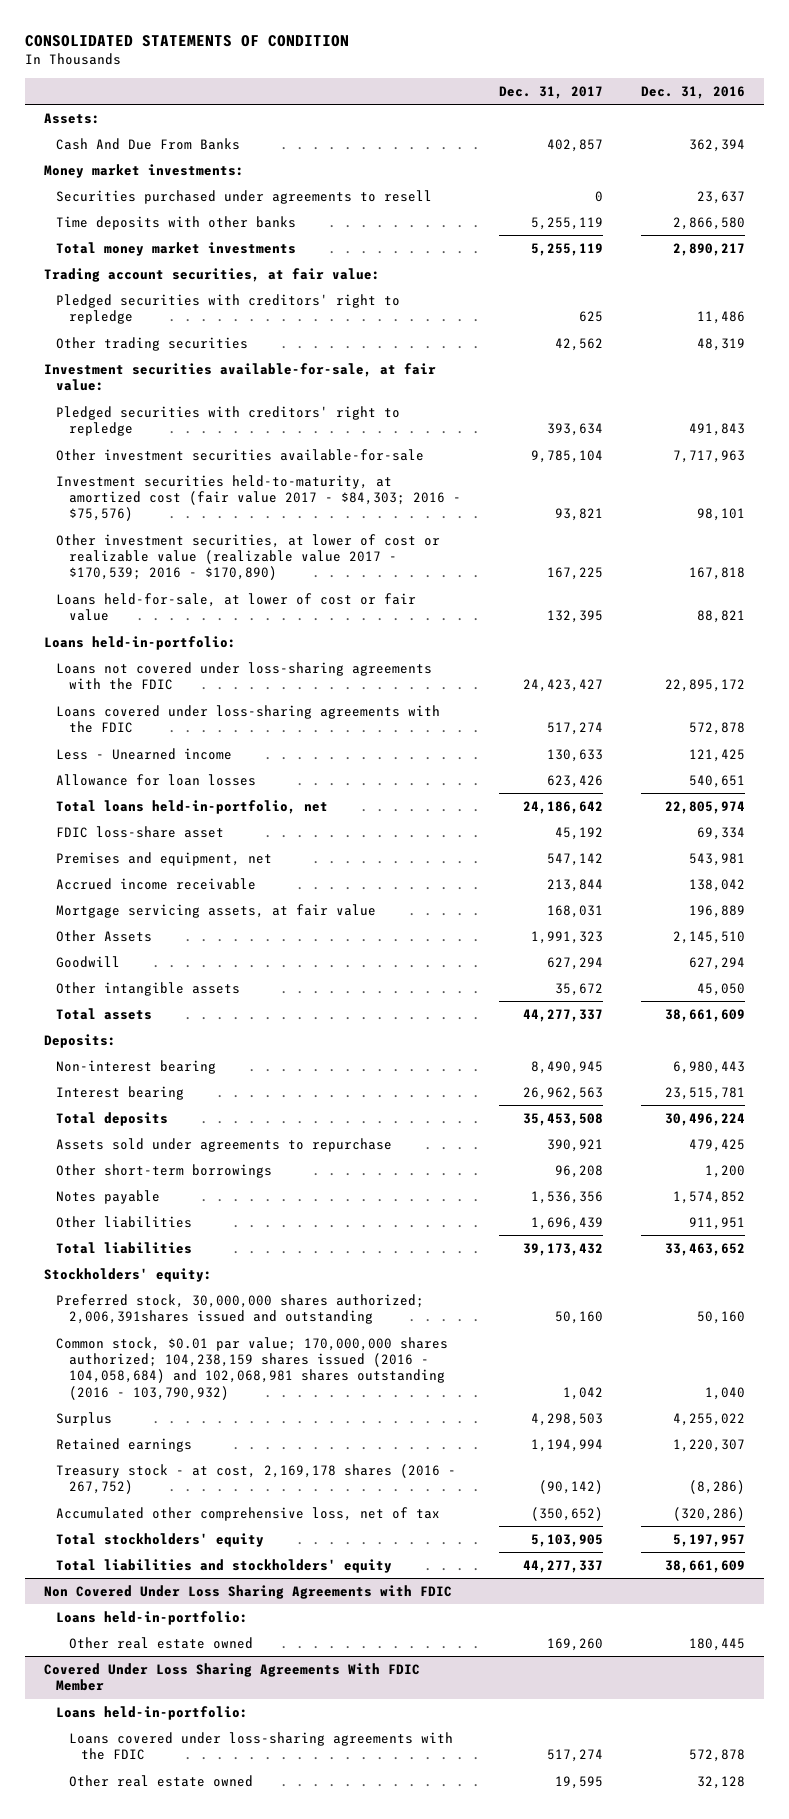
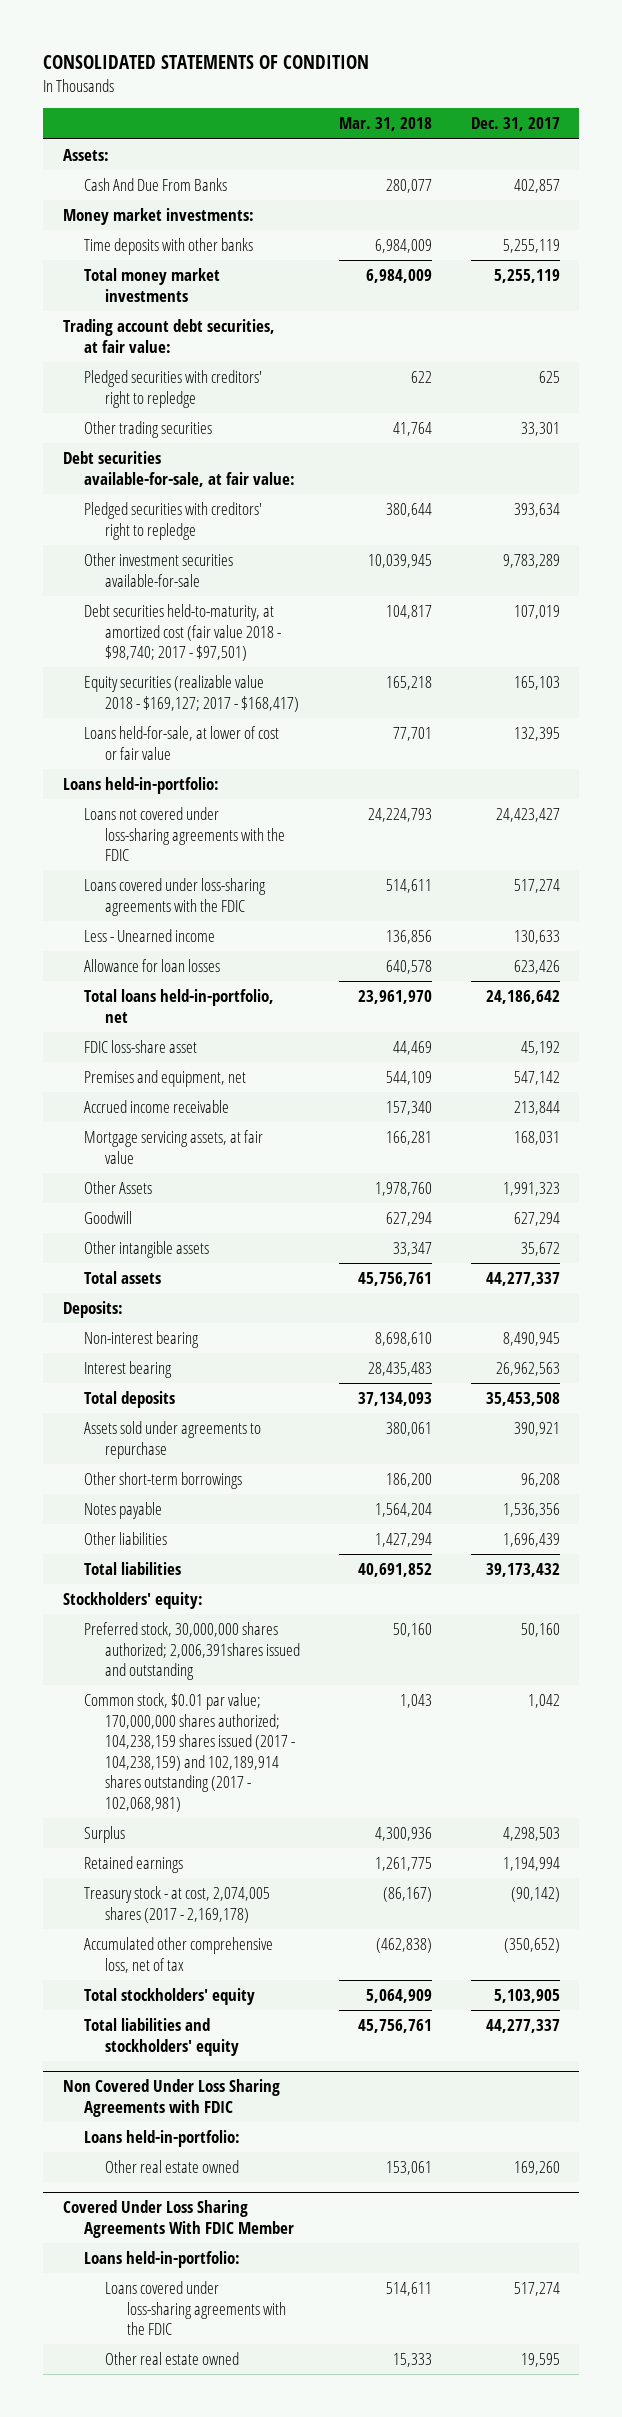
- | Dec. 31, 2017 | Dec. 31, 2016
+ | Mar. 31, 2018 | Dec. 31, 2017
- Securities purchased under agreements to resell | 0 | 23,637
- Trading account securities, at fair value:
+ Trading account debt securities, at fair value:
- Other trading securities | 42,562 | 48,319
- Investment securities available-for-sale, at fair value:
+ Other trading securities | 41,764 | 33,301
+ Debt securities available-for-sale, at fair value:
- Other investment securities available-for-sale | 9,785,104 | 7,717,963
- Investment securities held-to-maturity, at amortized cost (fair value 2017 - $84,303; 2016 - $75,576) | 93,821 | 98,101
- Other investment securities, at lower of cost or realizable value (realizable value 2017 - $170,539; 2016 - $170,890) | 167,225 | 167,818
+ Other investment securities available-for-sale | 10,039,945 | 9,783,289
+ Debt securities held-to-maturity, at amortized cost (fair value 2018 - $98,740; 2017 - $97,501) | 104,817 | 107,019
+ Equity securities (realizable value 2018 - $169,127; 2017 - $168,417) | 165,218 | 165,103
- Common stock, $0.01 par value; 170,000,000 shares authorized; 104,238,159 shares issued (2016 - 104,058,684) and 102,068,981 shares outstanding (2016 - 103,790,932) | 1,042 | 1,040
+ Common stock, $0.01 par value; 170,000,000 shares authorized; 104,238,159 shares issued (2017 - 104,238,159) and 102,189,914 shares outstanding (2017 - 102,068,981) | 1,043 | 1,042
- Treasury stock - at cost, 2,169,178 shares (2016 - 267,752) | (90,142) | (8,286)
+ Treasury stock - at cost, 2,074,005 shares (2017 - 2,169,178) | (86,167) | (90,142)

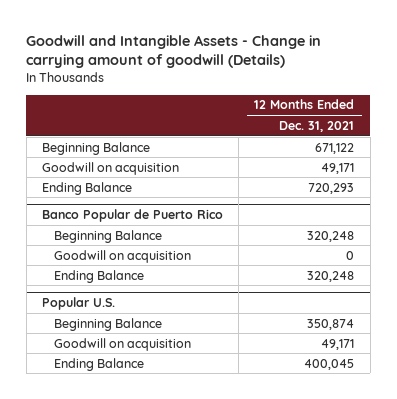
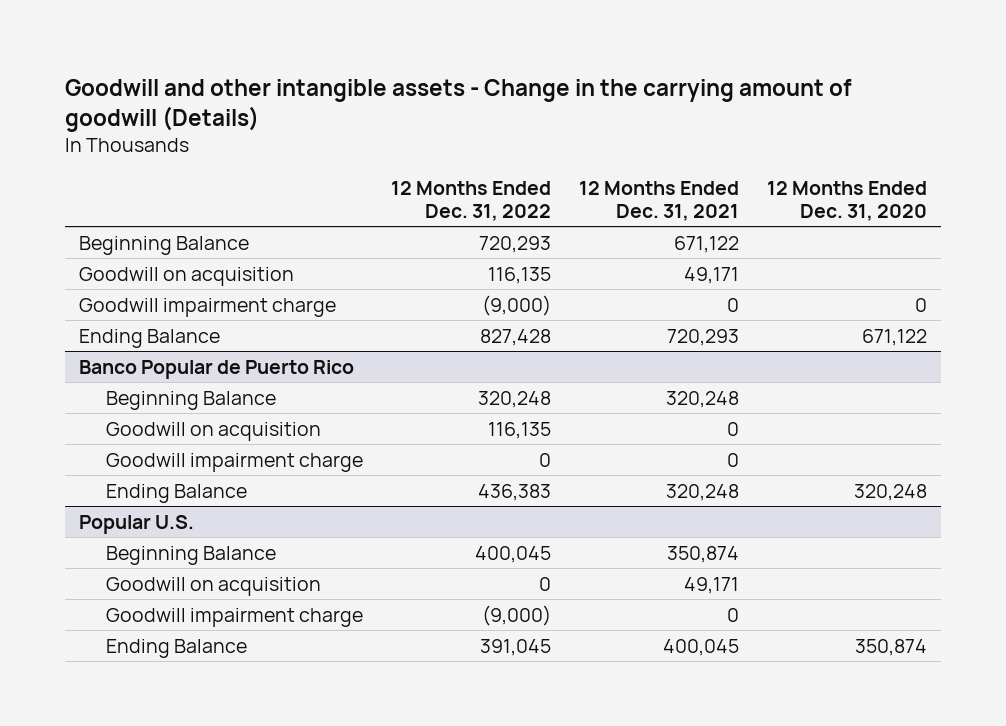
- Goodwill and Intangible Assets - Change in carrying amount of goodwill (Details)
+ Goodwill and other intangible assets - Change in the carrying amount of goodwill (Details)
- | 12 Months Ended Dec. 31, 2021
+ | 12 Months Ended Dec. 31, 2022 | 12 Months Ended Dec. 31, 2021 | 12 Months Ended Dec. 31, 2020
+ Goodwill impairment charge | (9,000) | 0 | 0
@ Banco Popular de Puerto Rico
+ Goodwill impairment charge | 0 | 0 |
@ Popular U.S.
+ Goodwill impairment charge | (9,000) | 0 |

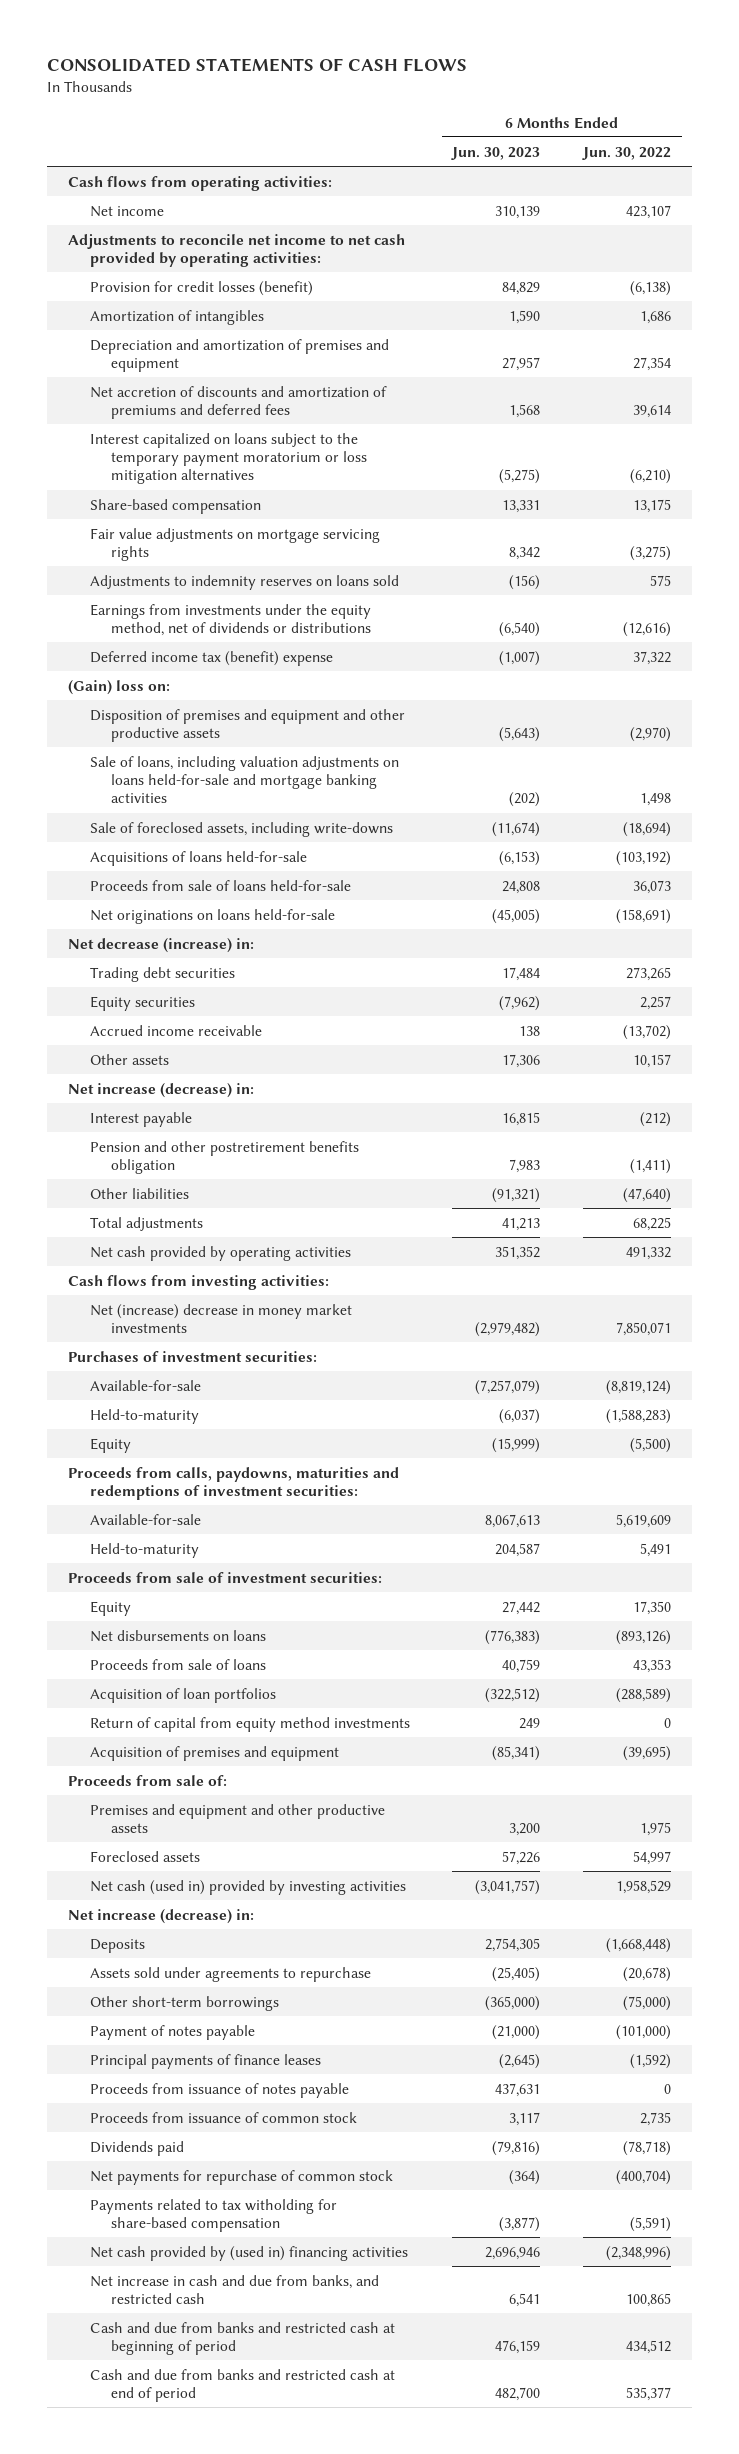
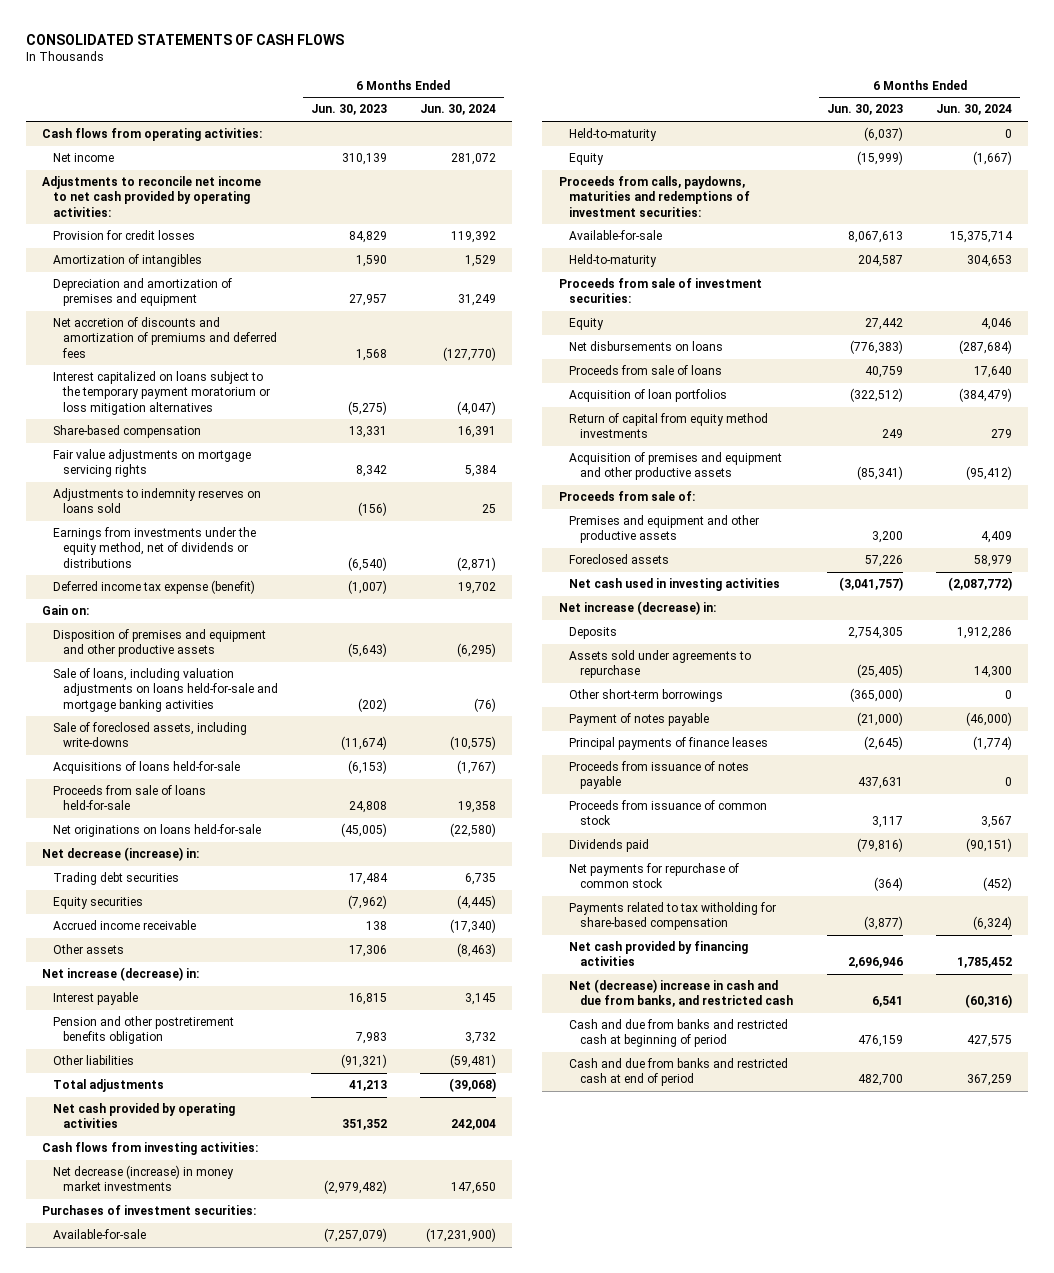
- | 6 Months Ended Jun. 30, 2023 | 6 Months Ended Jun. 30, 2022
+ | 6 Months Ended Jun. 30, 2023 | 6 Months Ended Jun. 30, 2024
- Provision for credit losses (benefit) | 84,829 | (6,138)
+ Provision for credit losses | 84,829 | 119,392
- Deferred income tax (benefit) expense | (1,007) | 37,322
- (Gain) loss on:
+ Deferred income tax expense (benefit) | (1,007) | 19,702
+ Gain on:
- Net (increase) decrease in money market investments | (2,979,482) | 7,850,071
+ Net decrease (increase) in money market investments | (2,979,482) | 147,650
- Acquisition of premises and equipment | (85,341) | (39,695)
+ Acquisition of premises and equipment and other productive assets | (85,341) | (95,412)
- Net cash (used in) provided by investing activities | (3,041,757) | 1,958,529
+ Net cash used in investing activities | (3,041,757) | (2,087,772)
- Net cash provided by (used in) financing activities | 2,696,946 | (2,348,996)
- Net increase in cash and due from banks, and restricted cash | 6,541 | 100,865
+ Net cash provided by financing activities | 2,696,946 | 1,785,452
+ Net (decrease) increase in cash and due from banks, and restricted cash | 6,541 | (60,316)

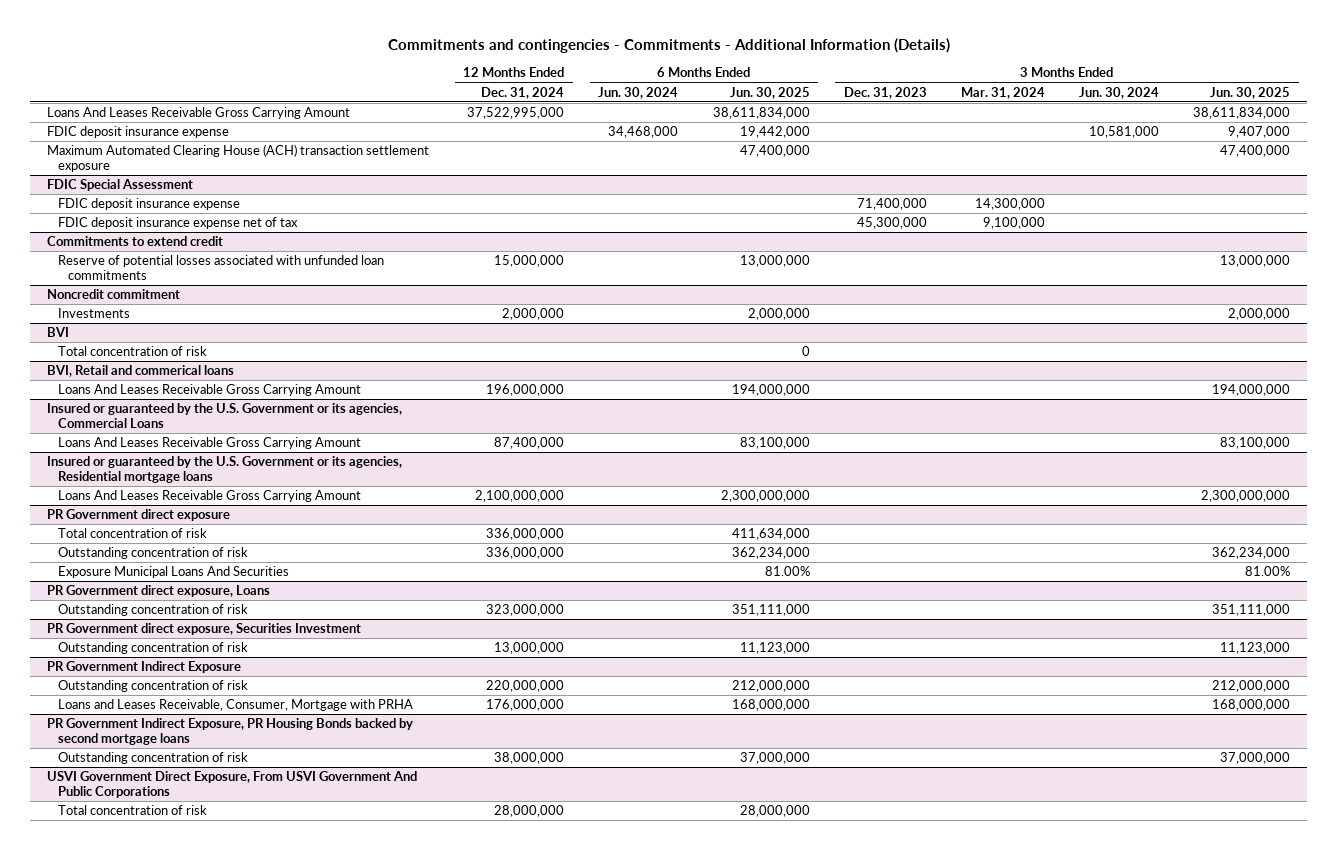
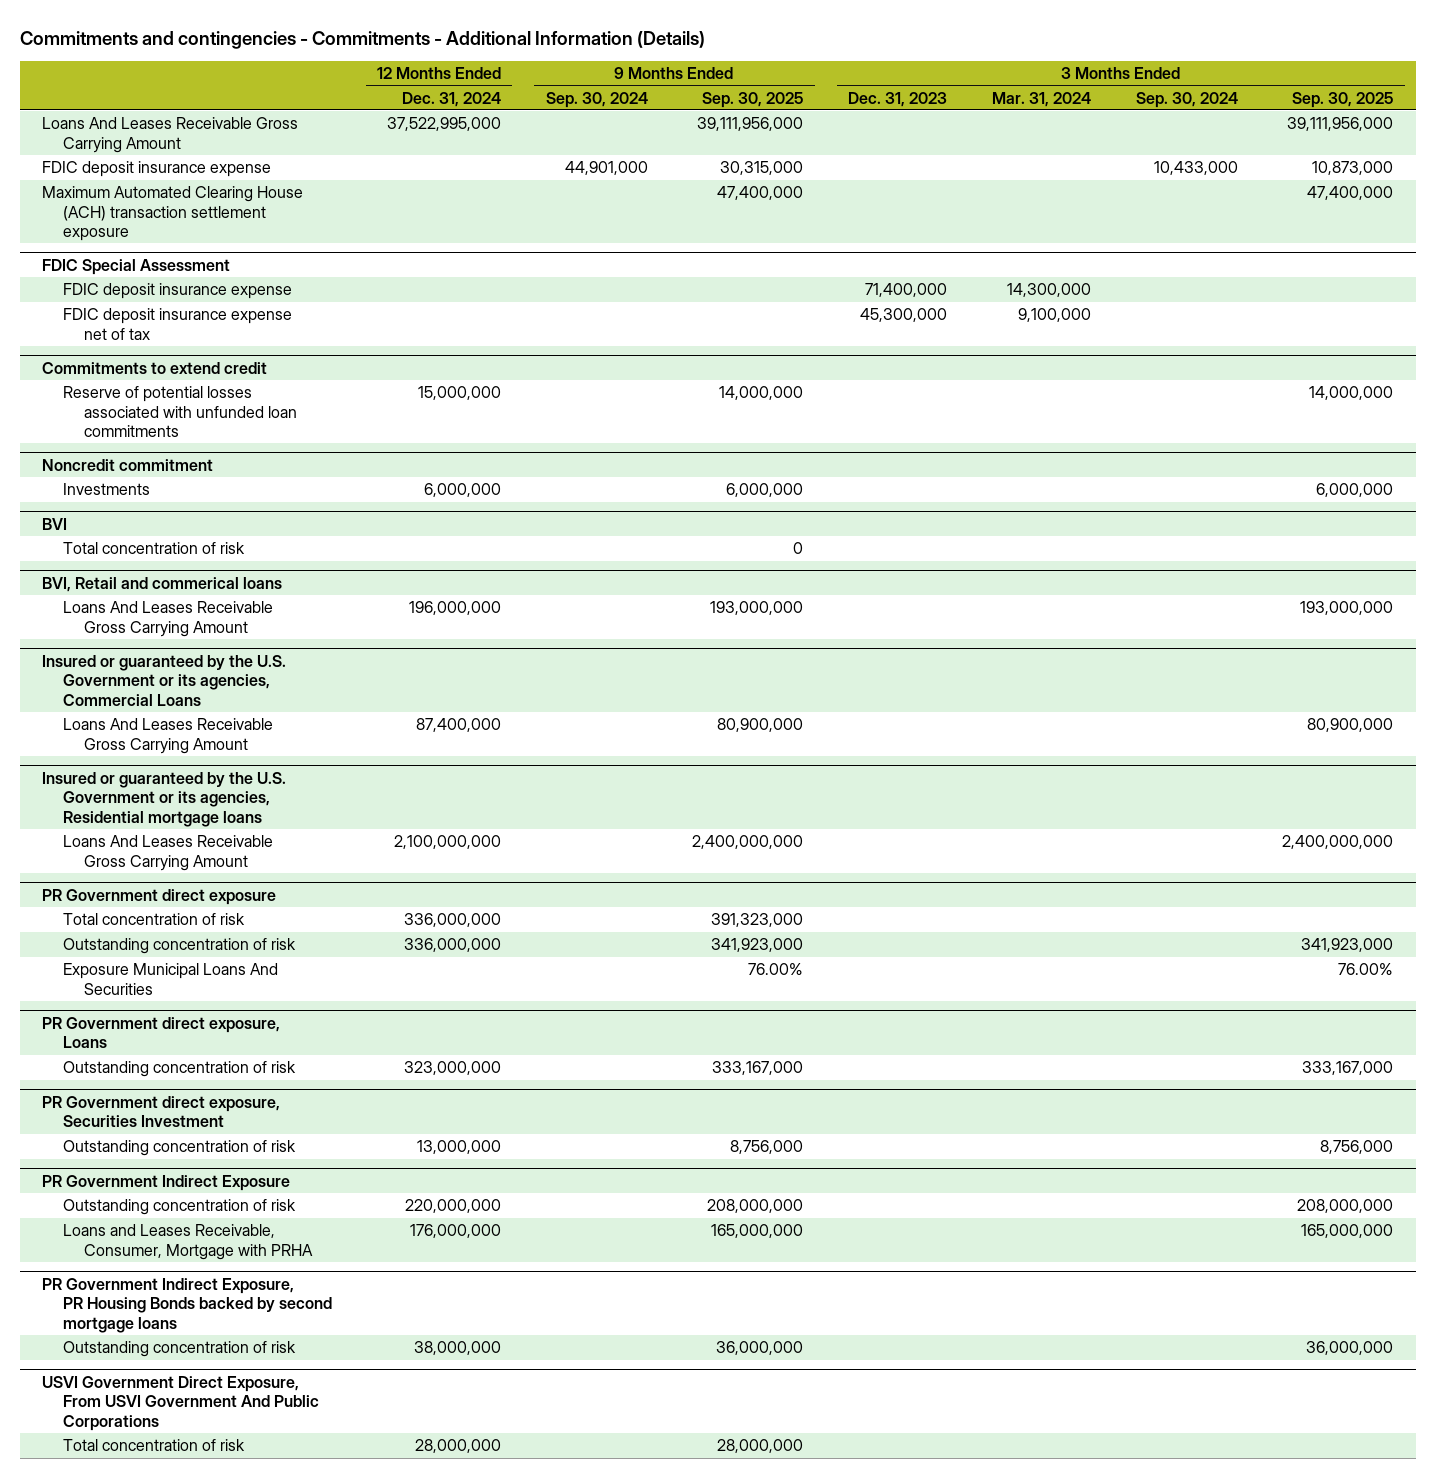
- | 12 Months Ended Dec. 31, 2024 | 6 Months Ended Jun. 30, 2024 | 6 Months Ended Jun. 30, 2025 | 3 Months Ended Dec. 31, 2023 | 3 Months Ended Mar. 31, 2024 | 3 Months Ended Jun. 30, 2024 | 3 Months Ended Jun. 30, 2025
+ | 12 Months Ended Dec. 31, 2024 | 9 Months Ended Sep. 30, 2024 | 9 Months Ended Sep. 30, 2025 | 3 Months Ended Dec. 31, 2023 | 3 Months Ended Mar. 31, 2024 | 3 Months Ended Sep. 30, 2024 | 3 Months Ended Sep. 30, 2025
@ Noncredit commitment
- Investments | 2,000,000 | | 2,000,000 | | | | 2,000,000
+ Investments | 6,000,000 | | 6,000,000 | | | | 6,000,000

